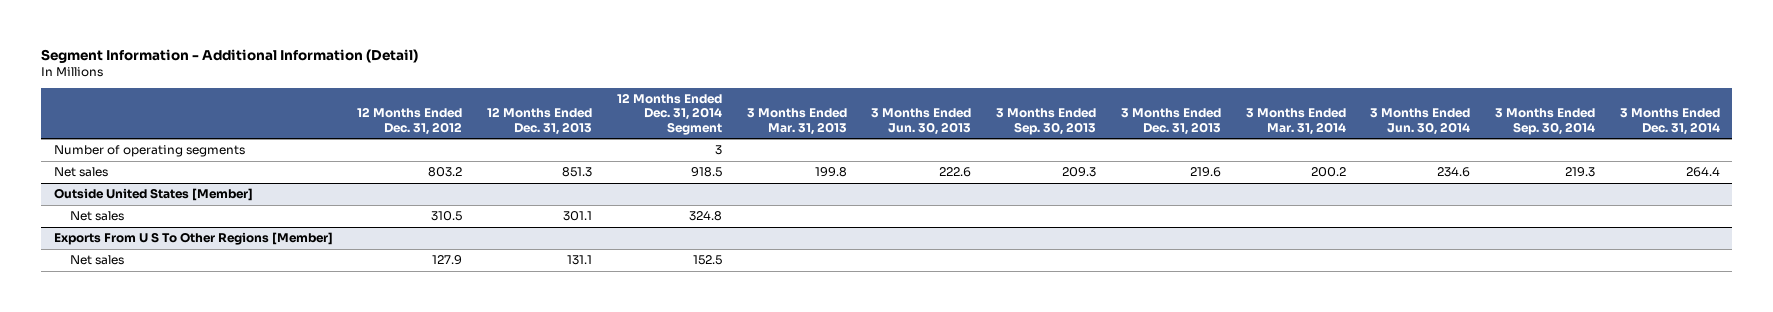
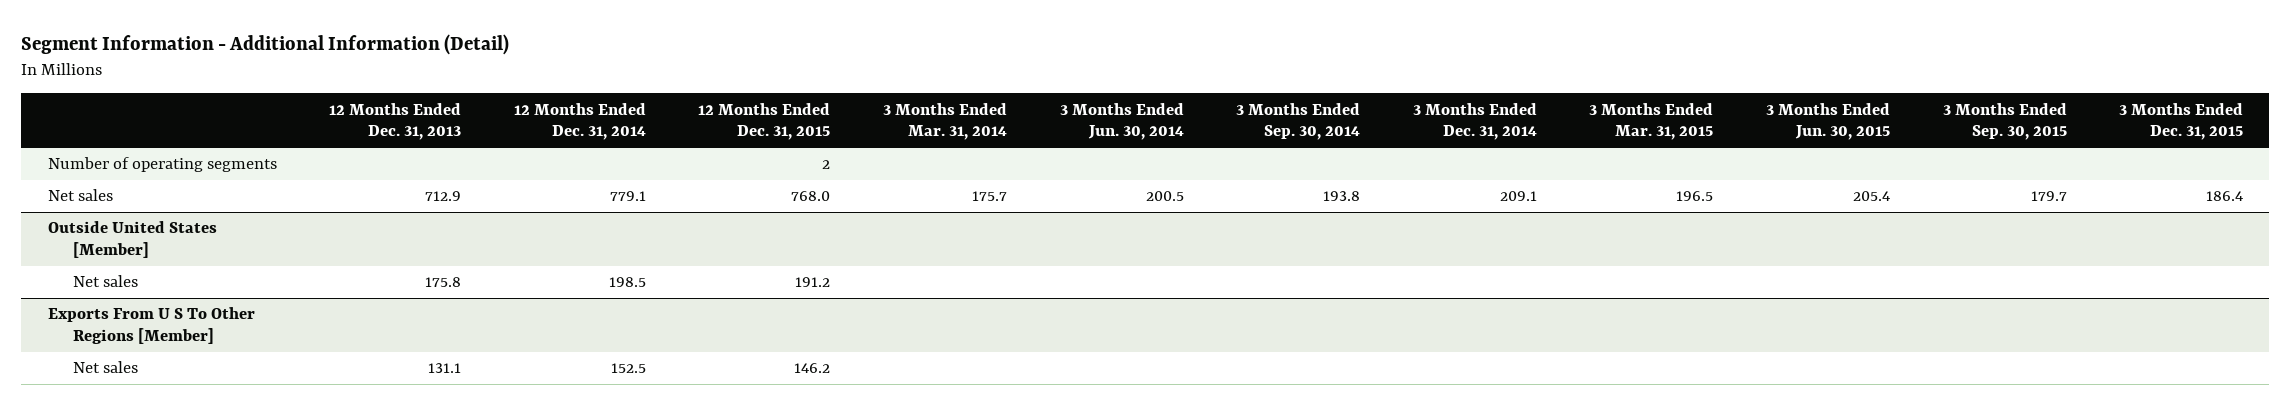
- | 12 Months Ended Dec. 31, 2012 | 12 Months Ended Dec. 31, 2013 | 12 Months Ended Dec. 31, 2014 Segment | 3 Months Ended Mar. 31, 2013 | 3 Months Ended Jun. 30, 2013 | 3 Months Ended Sep. 30, 2013 | 3 Months Ended Dec. 31, 2013 | 3 Months Ended Mar. 31, 2014 | 3 Months Ended Jun. 30, 2014 | 3 Months Ended Sep. 30, 2014 | 3 Months Ended Dec. 31, 2014
+ | 12 Months Ended Dec. 31, 2013 | 12 Months Ended Dec. 31, 2014 | 12 Months Ended Dec. 31, 2015 | 3 Months Ended Mar. 31, 2014 | 3 Months Ended Jun. 30, 2014 | 3 Months Ended Sep. 30, 2014 | 3 Months Ended Dec. 31, 2014 | 3 Months Ended Mar. 31, 2015 | 3 Months Ended Jun. 30, 2015 | 3 Months Ended Sep. 30, 2015 | 3 Months Ended Dec. 31, 2015
- Net sales | 803.2 | 851.3 | 918.5 | 199.8 | 222.6 | 209.3 | 219.6 | 200.2 | 234.6 | 219.3 | 264.4
+ Net sales | 712.9 | 779.1 | 768.0 | 175.7 | 200.5 | 193.8 | 209.1 | 196.5 | 205.4 | 179.7 | 186.4
@ Outside United States [Member]
- Net sales | 310.5 | 301.1 | 324.8 | | | | | | | |
+ Net sales | 175.8 | 198.5 | 191.2 | | | | | | | |

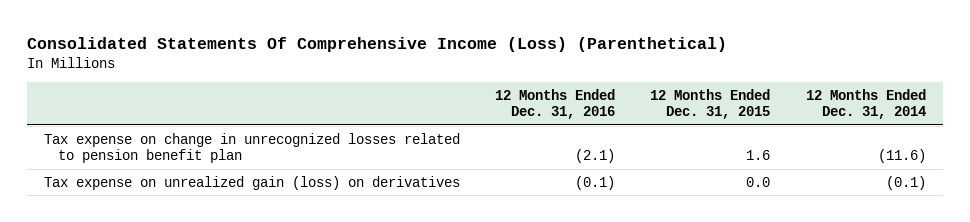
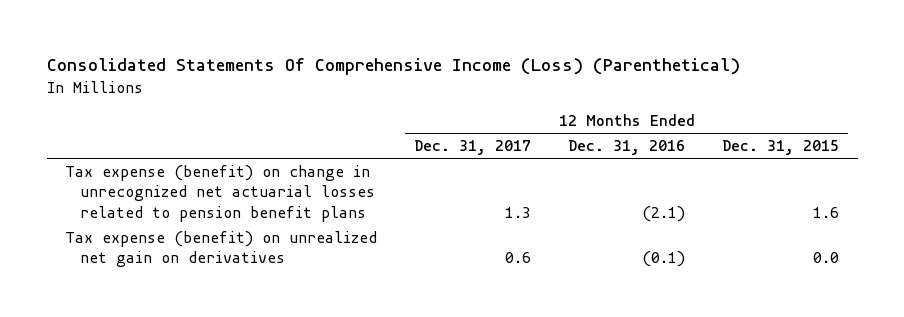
- | 12 Months Ended Dec. 31, 2016 | 12 Months Ended Dec. 31, 2015 | 12 Months Ended Dec. 31, 2014
+ | 12 Months Ended Dec. 31, 2017 | 12 Months Ended Dec. 31, 2016 | 12 Months Ended Dec. 31, 2015
- Tax expense on change in unrecognized losses related to pension benefit plan | (2.1) | 1.6 | (11.6)
- Tax expense on unrealized gain (loss) on derivatives | (0.1) | 0.0 | (0.1)
+ Tax expense (benefit) on change in unrecognized net actuarial losses related to pension benefit plans | 1.3 | (2.1) | 1.6
+ Tax expense (benefit) on unrealized net gain on derivatives | 0.6 | (0.1) | 0.0

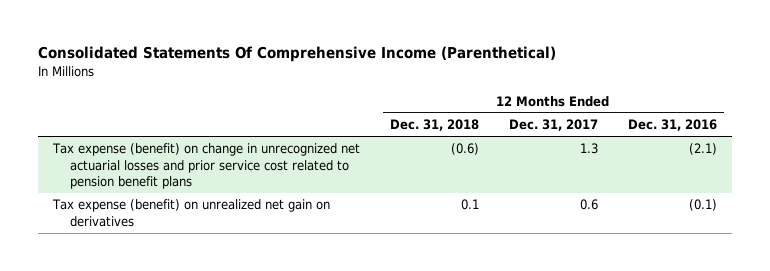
- Consolidated Statements Of Comprehensive Income (Loss) (Parenthetical)
+ Consolidated Statements Of Comprehensive Income (Parenthetical)
- | 12 Months Ended Dec. 31, 2017 | 12 Months Ended Dec. 31, 2016 | 12 Months Ended Dec. 31, 2015
+ | 12 Months Ended Dec. 31, 2018 | 12 Months Ended Dec. 31, 2017 | 12 Months Ended Dec. 31, 2016
- Tax expense (benefit) on change in unrecognized net actuarial losses related to pension benefit plans | 1.3 | (2.1) | 1.6
+ Tax expense (benefit) on change in unrecognized net actuarial losses and prior service cost related to pension benefit plans | (0.6) | 1.3 | (2.1)

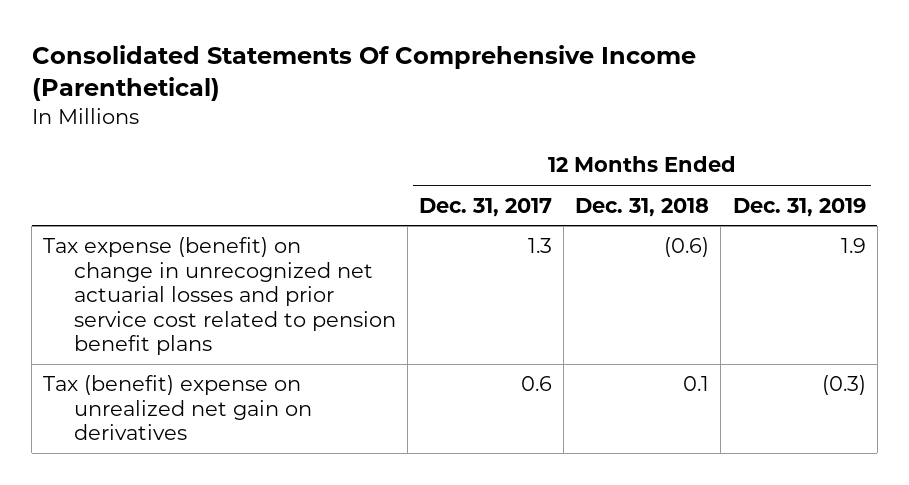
- | 12 Months Ended Dec. 31, 2018 | 12 Months Ended Dec. 31, 2017 | 12 Months Ended Dec. 31, 2016
+ | 12 Months Ended Dec. 31, 2017 | 12 Months Ended Dec. 31, 2018 | 12 Months Ended Dec. 31, 2019
- Tax expense (benefit) on unrealized net gain on derivatives | 0.1 | 0.6 | (0.1)
+ Tax (benefit) expense on unrealized net gain on derivatives | 0.6 | 0.1 | (0.3)

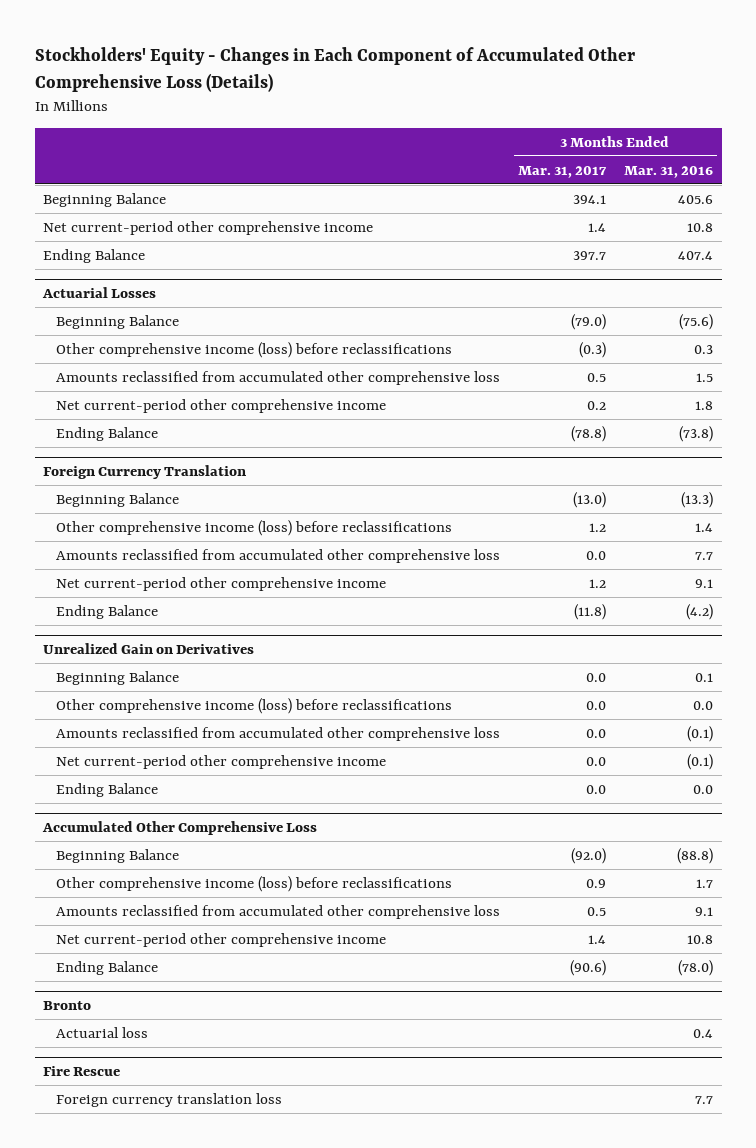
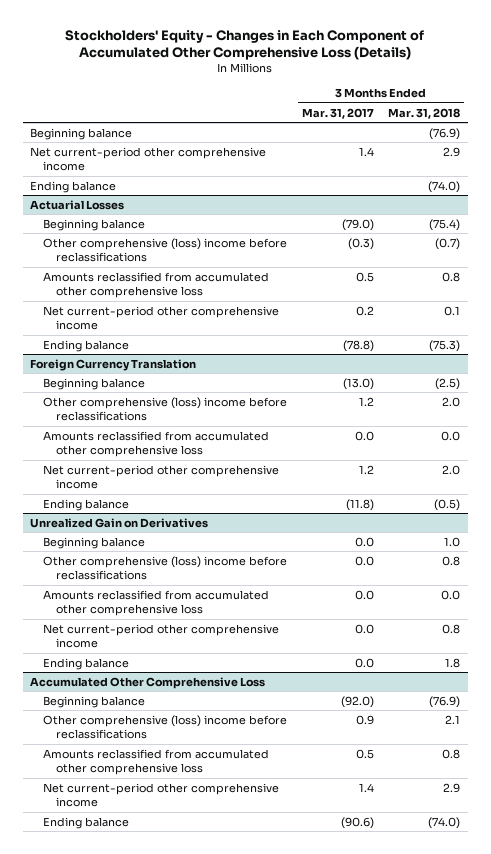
- | 3 Months Ended Mar. 31, 2017 | 3 Months Ended Mar. 31, 2016
+ | 3 Months Ended Mar. 31, 2017 | 3 Months Ended Mar. 31, 2018
- Beginning Balance | 394.1 | 405.6
+ Beginning balance | | (76.9)
- Ending Balance | 397.7 | 407.4
+ Ending balance | | (74.0)
@ Actuarial Losses
- Beginning Balance | (79.0) | (75.6)
- Other comprehensive income (loss) before reclassifications | (0.3) | 0.3
+ Beginning balance | (79.0) | (75.4)
+ Other comprehensive (loss) income before reclassifications | (0.3) | (0.7)
- Ending Balance | (78.8) | (73.8)
+ Ending balance | (78.8) | (75.3)
@ Foreign Currency Translation
- Beginning Balance | (13.0) | (13.3)
- Other comprehensive income (loss) before reclassifications | 1.2 | 1.4
+ Beginning balance | (13.0) | (2.5)
+ Other comprehensive (loss) income before reclassifications | 1.2 | 2.0
- Ending Balance | (11.8) | (4.2)
+ Ending balance | (11.8) | (0.5)
@ Unrealized Gain on Derivatives
- Beginning Balance | 0.0 | 0.1
- Other comprehensive income (loss) before reclassifications | 0.0 | 0.0
+ Beginning balance | 0.0 | 1.0
+ Other comprehensive (loss) income before reclassifications | 0.0 | 0.8
- Ending Balance | 0.0 | 0.0
+ Ending balance | 0.0 | 1.8
@ Accumulated Other Comprehensive Loss
- Beginning Balance | (92.0) | (88.8)
- Other comprehensive income (loss) before reclassifications | 0.9 | 1.7
+ Beginning balance | (92.0) | (76.9)
+ Other comprehensive (loss) income before reclassifications | 0.9 | 2.1
- Ending Balance | (90.6) | (78.0)
- Bronto
- Actuarial loss | | 0.4
- Fire Rescue
- Foreign currency translation loss | | 7.7
@ Accumulated Other Comprehensive Loss
+ Ending balance | (90.6) | (74.0)

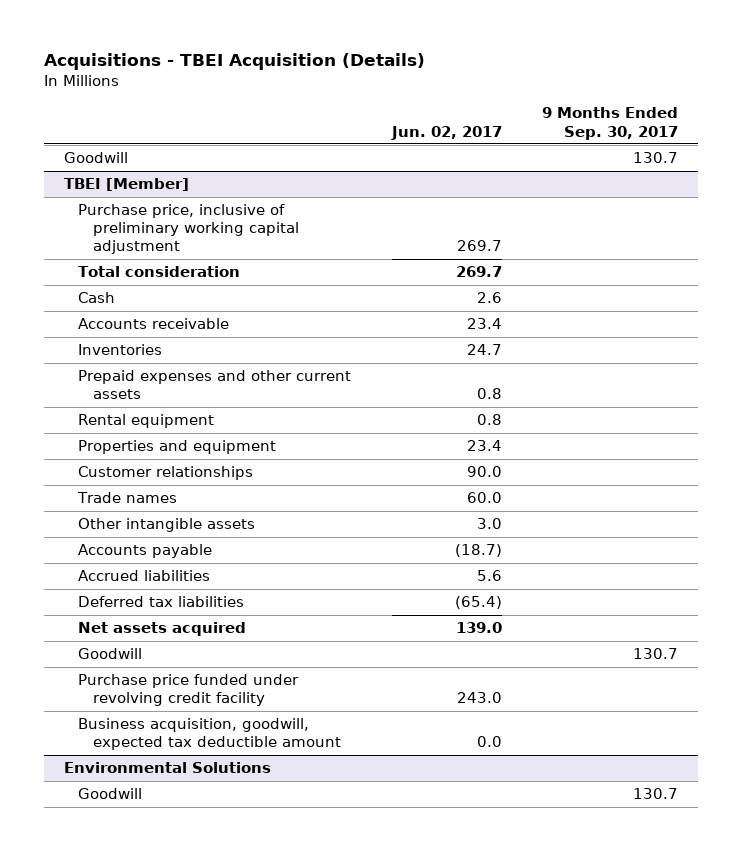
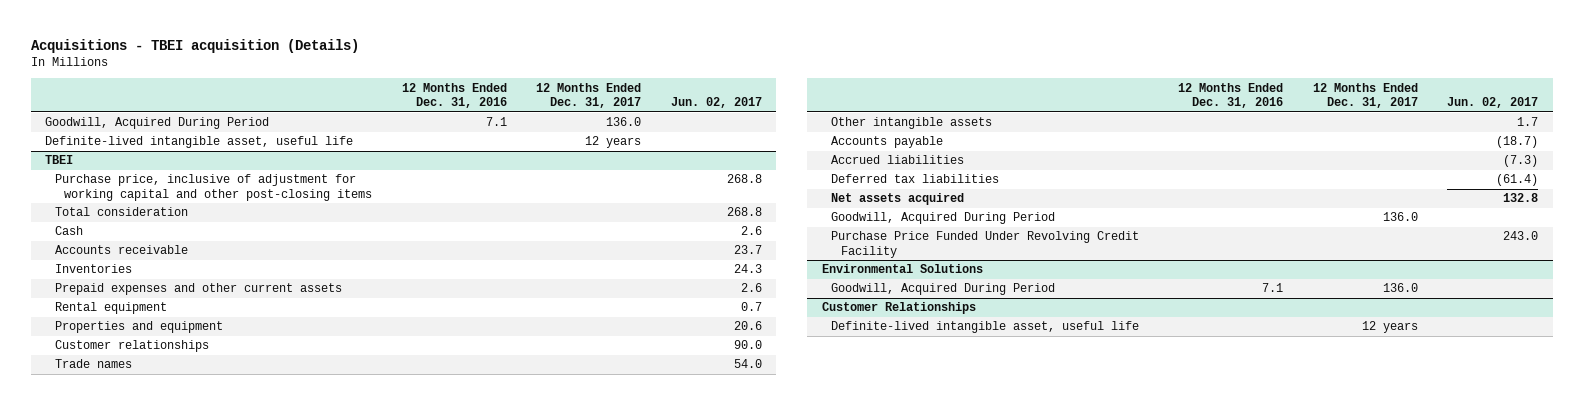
- Acquisitions - TBEI Acquisition (Details)
+ Acquisitions - TBEI acquisition (Details)
- | Jun. 02, 2017 | 9 Months Ended Sep. 30, 2017
+ | 12 Months Ended Dec. 31, 2016 | 12 Months Ended Dec. 31, 2017 | Jun. 02, 2017
- Goodwill | | 130.7
- TBEI [Member]
- Purchase price, inclusive of preliminary working capital adjustment | 269.7 |
- Total consideration | 269.7 |
+ Goodwill, Acquired During Period | 7.1 | 136.0 |
+ Definite-lived intangible asset, useful life | | 12 years |
+ TBEI
+ Purchase price, inclusive of adjustment for working capital and other post-closing items | | | 268.8
+ Total consideration | | | 268.8
- Accounts receivable | 23.4 |
- Inventories | 24.7 |
- Prepaid expenses and other current assets | 0.8 |
- Rental equipment | 0.8 |
- Properties and equipment | 23.4 |
+ Accounts receivable | | | 23.7
+ Inventories | | | 24.3
+ Prepaid expenses and other current assets | | | 2.6
+ Rental equipment | | | 0.7
+ Properties and equipment | | | 20.6
- Trade names | 60.0 |
- Other intangible assets | 3.0 |
+ Trade names | | | 54.0
+ Other intangible assets | | | 1.7
- Accrued liabilities | 5.6 |
- Deferred tax liabilities | (65.4) |
- Net assets acquired | 139.0 |
- Goodwill | | 130.7
- Purchase price funded under revolving credit facility | 243.0 |
- Business acquisition, goodwill, expected tax deductible amount | 0.0 |
+ Accrued liabilities | | | (7.3)
+ Deferred tax liabilities | | | (61.4)
+ Net assets acquired | | | 132.8
+ Goodwill, Acquired During Period | | 136.0 |
+ Purchase Price Funded Under Revolving Credit Facility | | | 243.0
@ Environmental Solutions
- Goodwill | | 130.7
+ Goodwill, Acquired During Period | 7.1 | 136.0 |
+ Customer Relationships
+ Definite-lived intangible asset, useful life | | 12 years |

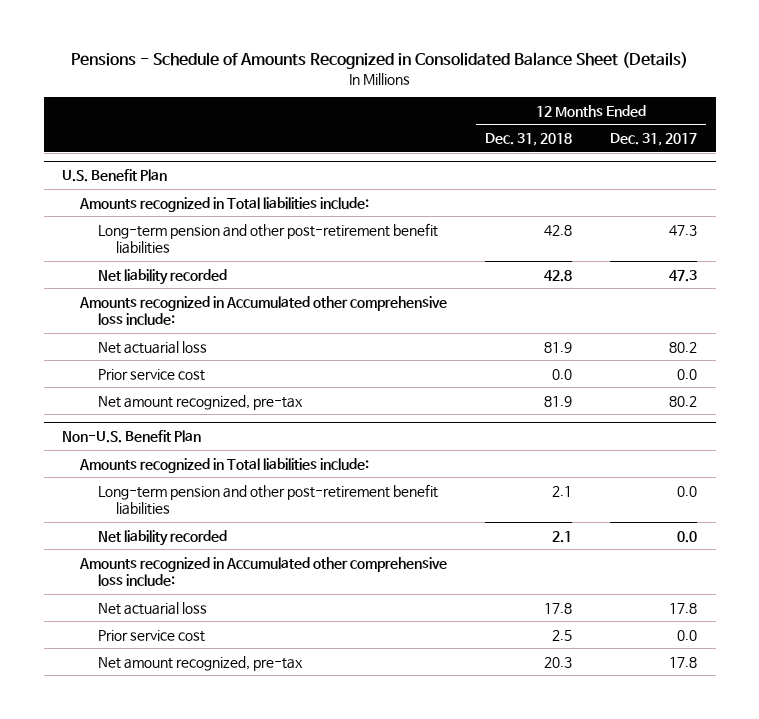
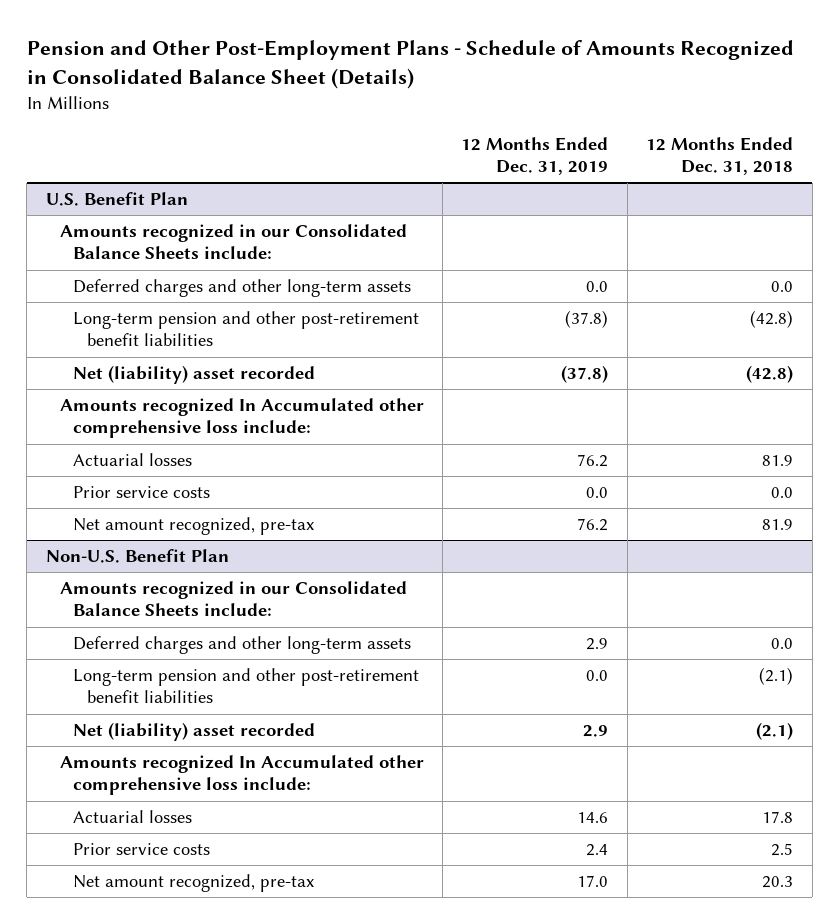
- Pensions - Schedule of Amounts Recognized in Consolidated Balance Sheet (Details)
+ Pension and Other Post-Employment Plans - Schedule of Amounts Recognized in Consolidated Balance Sheet (Details)
- | 12 Months Ended Dec. 31, 2018 | 12 Months Ended Dec. 31, 2017
+ | 12 Months Ended Dec. 31, 2019 | 12 Months Ended Dec. 31, 2018
@ U.S. Benefit Plan
- Amounts recognized in Total liabilities include:
- Long-term pension and other post-retirement benefit liabilities | 42.8 | 47.3
- Net liability recorded | 42.8 | 47.3
- Amounts recognized in Accumulated other comprehensive loss include:
- Net actuarial loss | 81.9 | 80.2
- Prior service cost | 0.0 | 0.0
+ Amounts recognized in our Consolidated Balance Sheets include:
+ Deferred charges and other long-term assets | 0.0 | 0.0
+ Long-term pension and other post-retirement benefit liabilities | (37.8) | (42.8)
+ Net (liability) asset recorded | (37.8) | (42.8)
+ Amounts recognized In Accumulated other comprehensive loss include:
+ Actuarial losses | 76.2 | 81.9
+ Prior service costs | 0.0 | 0.0
@ Non-U.S. Benefit Plan
- Amounts recognized in Total liabilities include:
- Long-term pension and other post-retirement benefit liabilities | 2.1 | 0.0
- Net liability recorded | 2.1 | 0.0
- Amounts recognized in Accumulated other comprehensive loss include:
- Net actuarial loss | 17.8 | 17.8
- Prior service cost | 2.5 | 0.0
+ Amounts recognized in our Consolidated Balance Sheets include:
+ Deferred charges and other long-term assets | 2.9 | 0.0
+ Long-term pension and other post-retirement benefit liabilities | 0.0 | (2.1)
+ Net (liability) asset recorded | 2.9 | (2.1)
+ Amounts recognized In Accumulated other comprehensive loss include:
+ Actuarial losses | 14.6 | 17.8
+ Prior service costs | 2.4 | 2.5

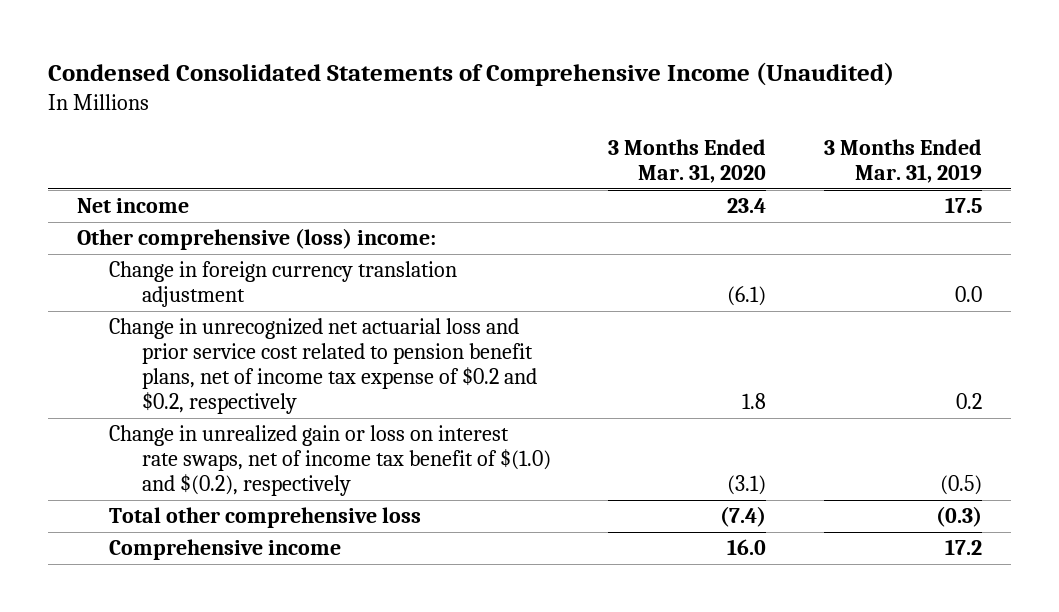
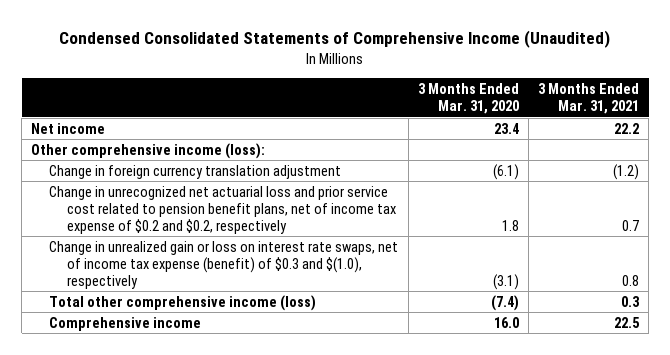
- | 3 Months Ended Mar. 31, 2020 | 3 Months Ended Mar. 31, 2019
+ | 3 Months Ended Mar. 31, 2020 | 3 Months Ended Mar. 31, 2021
- Other comprehensive (loss) income:
+ Other comprehensive income (loss):
- Change in unrealized gain or loss on interest rate swaps, net of income tax benefit of $(1.0) and $(0.2), respectively | (3.1) | (0.5)
- Total other comprehensive loss | (7.4) | (0.3)
+ Change in unrealized gain or loss on interest rate swaps, net of income tax expense (benefit) of $0.3 and $(1.0), respectively | (3.1) | 0.8
+ Total other comprehensive income (loss) | (7.4) | 0.3

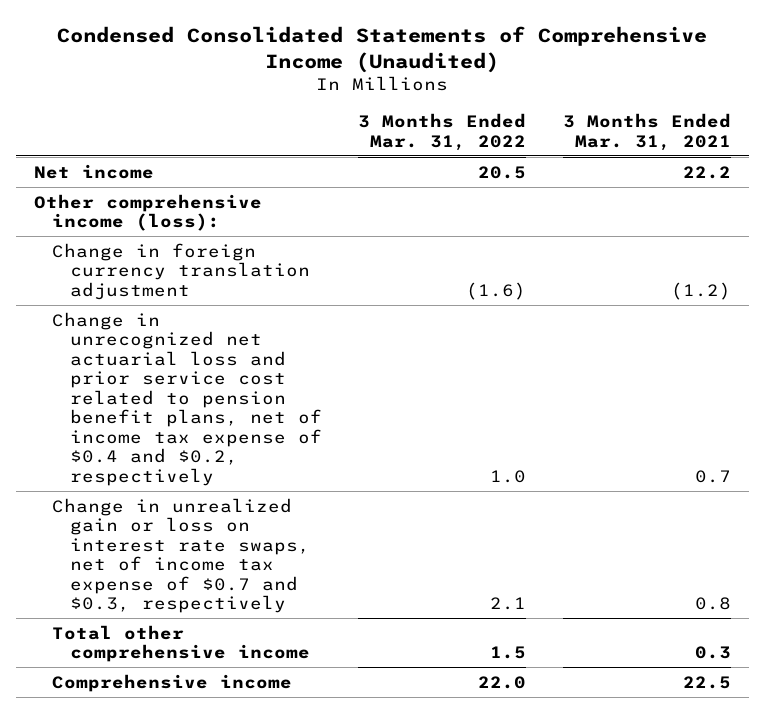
- | 3 Months Ended Mar. 31, 2020 | 3 Months Ended Mar. 31, 2021
+ | 3 Months Ended Mar. 31, 2022 | 3 Months Ended Mar. 31, 2021
- Change in unrecognized net actuarial loss and prior service cost related to pension benefit plans, net of income tax expense of $0.2 and $0.2, respectively | 1.8 | 0.7
- Change in unrealized gain or loss on interest rate swaps, net of income tax expense (benefit) of $0.3 and $(1.0), respectively | (3.1) | 0.8
- Total other comprehensive income (loss) | (7.4) | 0.3
+ Change in unrecognized net actuarial loss and prior service cost related to pension benefit plans, net of income tax expense of $0.4 and $0.2, respectively | 1.0 | 0.7
+ Change in unrealized gain or loss on interest rate swaps, net of income tax expense of $0.7 and $0.3, respectively | 2.1 | 0.8
+ Total other comprehensive income | 1.5 | 0.3

